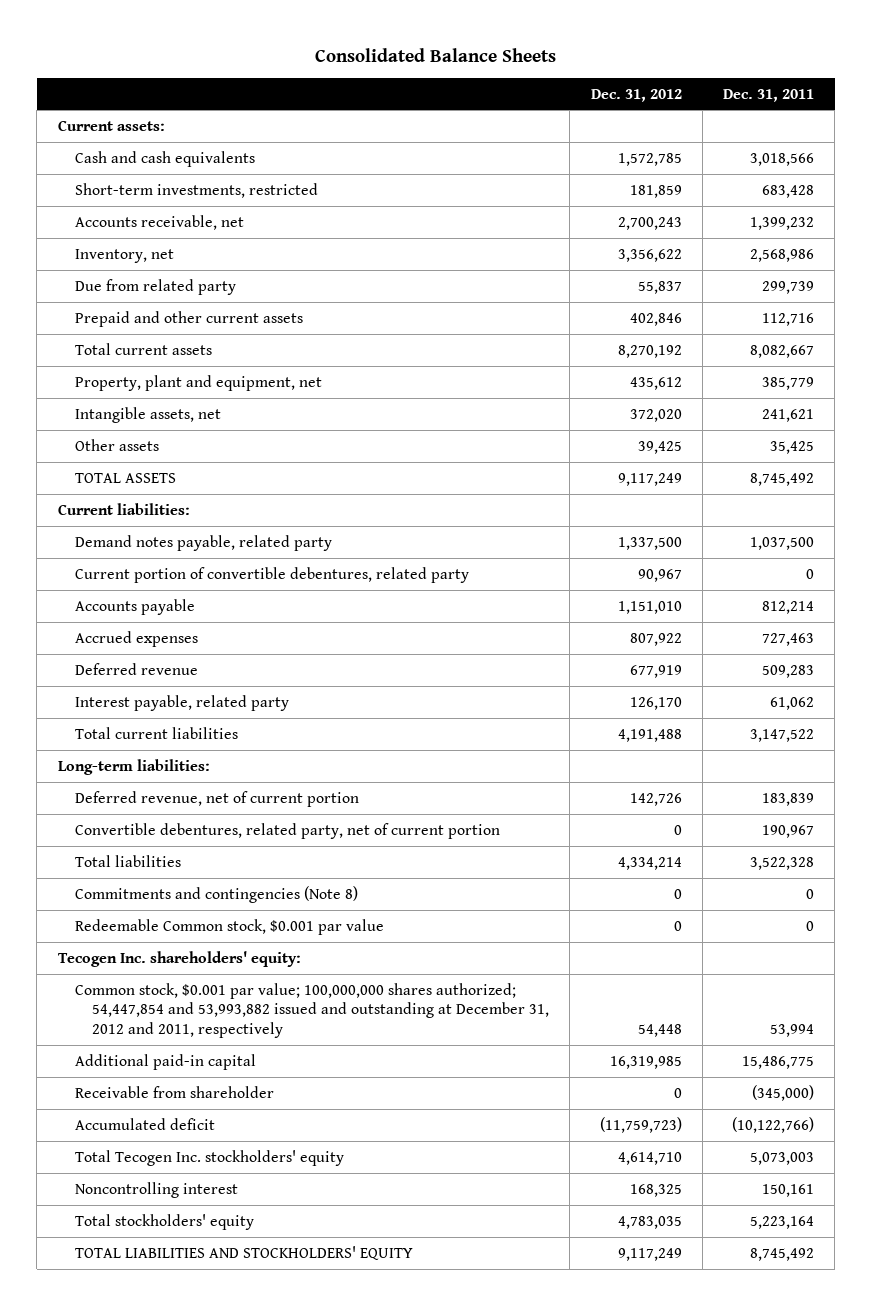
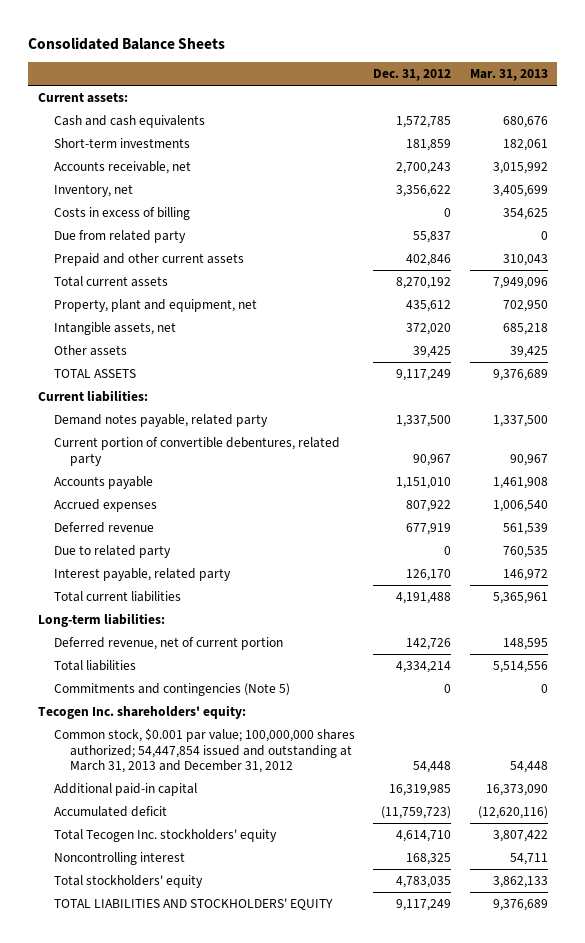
- | Dec. 31, 2012 | Dec. 31, 2011
+ | Dec. 31, 2012 | Mar. 31, 2013
- Short-term investments, restricted | 181,859 | 683,428
+ Short-term investments | 181,859 | 182,061
+ Costs in excess of billing | 0 | 354,625
+ Due to related party | 0 | 760,535
- Convertible debentures, related party, net of current portion | 0 | 190,967
- Commitments and contingencies (Note 8) | 0 | 0
- Redeemable Common stock, $0.001 par value | 0 | 0
+ Commitments and contingencies (Note 5) | 0 | 0
- Common stock, $0.001 par value; 100,000,000 shares authorized; 54,447,854 and 53,993,882 issued and outstanding at December 31, 2012 and 2011, respectively | 54,448 | 53,994
+ Common stock, $0.001 par value; 100,000,000 shares authorized; 54,447,854 issued and outstanding at March 31, 2013 and December 31, 2012 | 54,448 | 54,448
- Receivable from shareholder | 0 | (345,000)

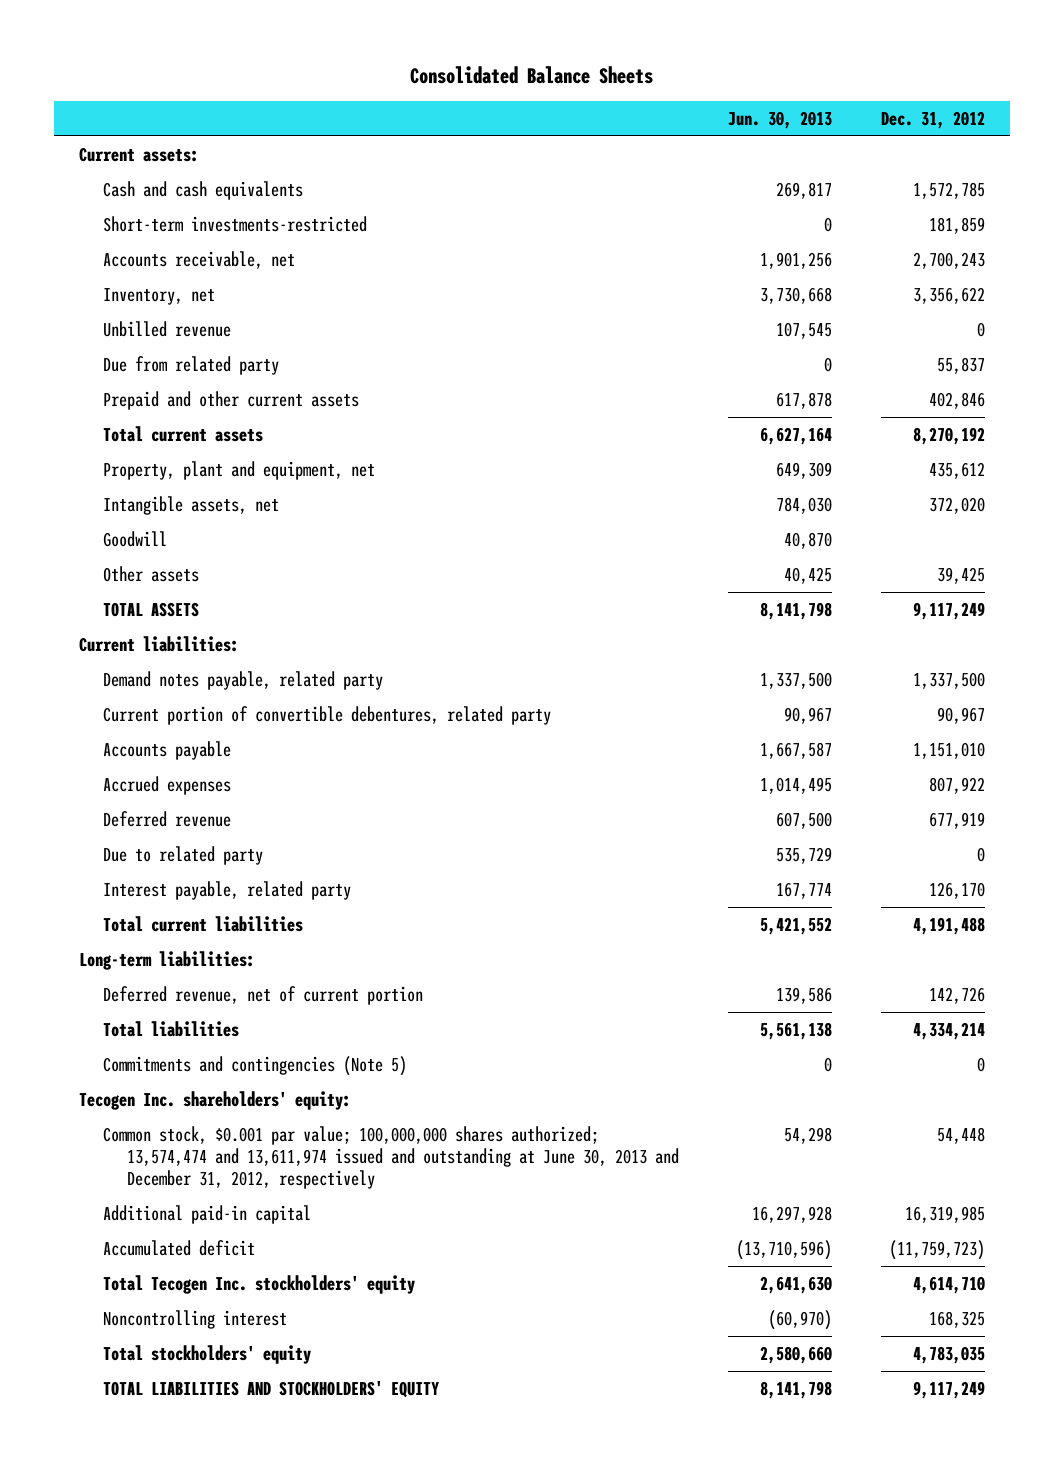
- | Dec. 31, 2012 | Mar. 31, 2013
+ | Jun. 30, 2013 | Dec. 31, 2012
- Short-term investments | 181,859 | 182,061
+ Short-term investments-restricted | 0 | 181,859
- Costs in excess of billing | 0 | 354,625
+ Unbilled revenue | 107,545 | 0
+ Goodwill | 40,870 |
- Common stock, $0.001 par value; 100,000,000 shares authorized; 54,447,854 issued and outstanding at March 31, 2013 and December 31, 2012 | 54,448 | 54,448
+ Common stock, $0.001 par value; 100,000,000 shares authorized; 13,574,474 and 13,611,974 issued and outstanding at June 30, 2013 and December 31, 2012, respectively | 54,298 | 54,448

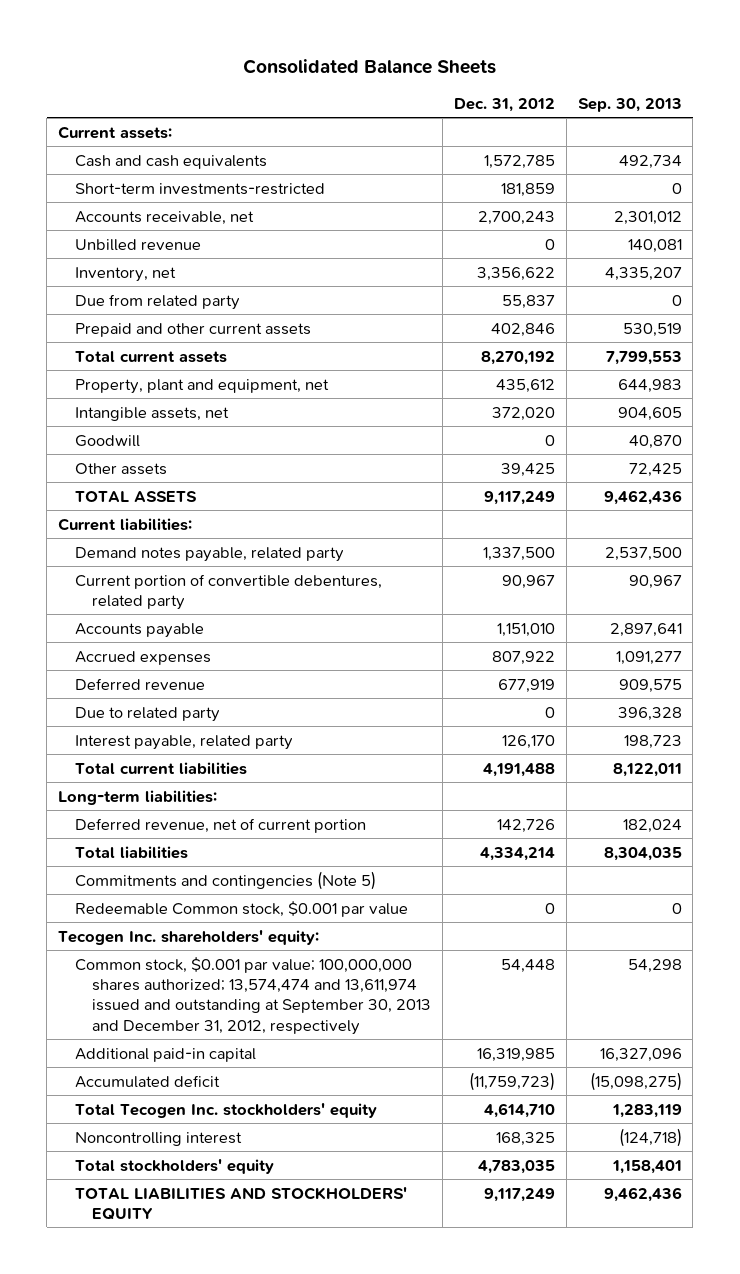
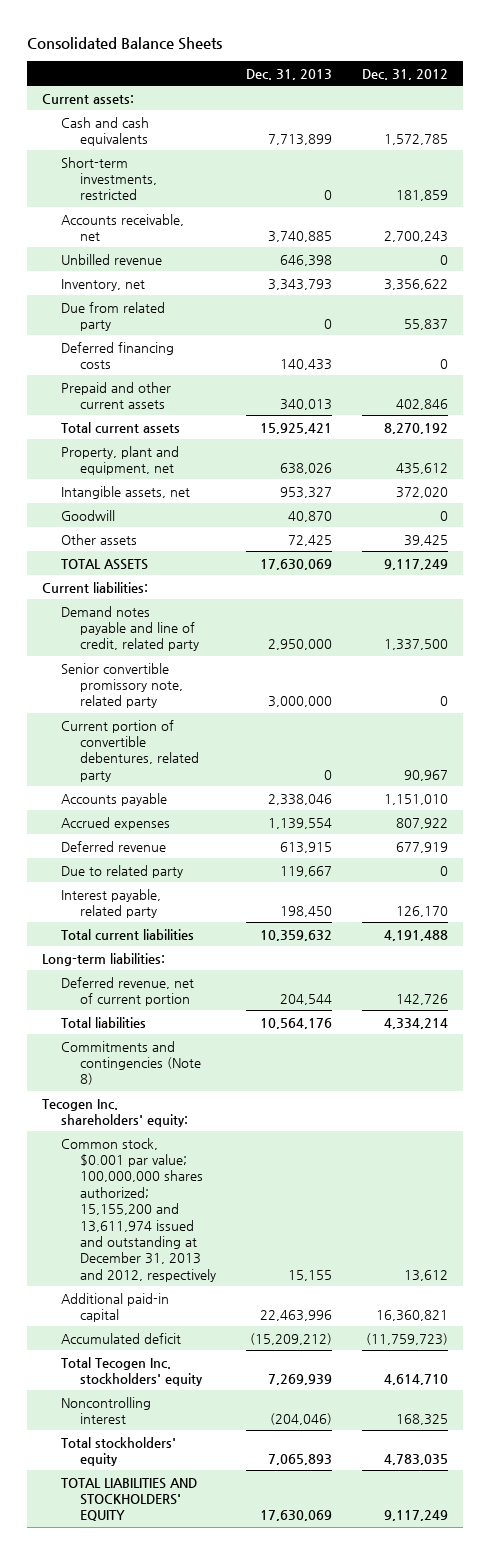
- | Dec. 31, 2012 | Sep. 30, 2013
+ | Dec. 31, 2013 | Dec. 31, 2012
- Short-term investments-restricted | 181,859 | 0
+ Short-term investments, restricted | 0 | 181,859
+ Deferred financing costs | 140,433 | 0
- Demand notes payable, related party | 1,337,500 | 2,537,500
+ Demand notes payable and line of credit, related party | 2,950,000 | 1,337,500
+ Senior convertible promissory note, related party | 3,000,000 | 0
- Commitments and contingencies (Note 5)
- Redeemable Common stock, $0.001 par value | 0 | 0
+ Commitments and contingencies (Note 8)
- Common stock, $0.001 par value; 100,000,000 shares authorized; 13,574,474 and 13,611,974 issued and outstanding at September 30, 2013 and December 31, 2012, respectively | 54,448 | 54,298
- Additional paid-in capital | 16,319,985 | 16,327,096
+ Common stock, $0.001 par value; 100,000,000 shares authorized; 15,155,200 and 13,611,974 issued and outstanding at December 31, 2013 and 2012, respectively | 15,155 | 13,612
+ Additional paid-in capital | 22,463,996 | 16,360,821

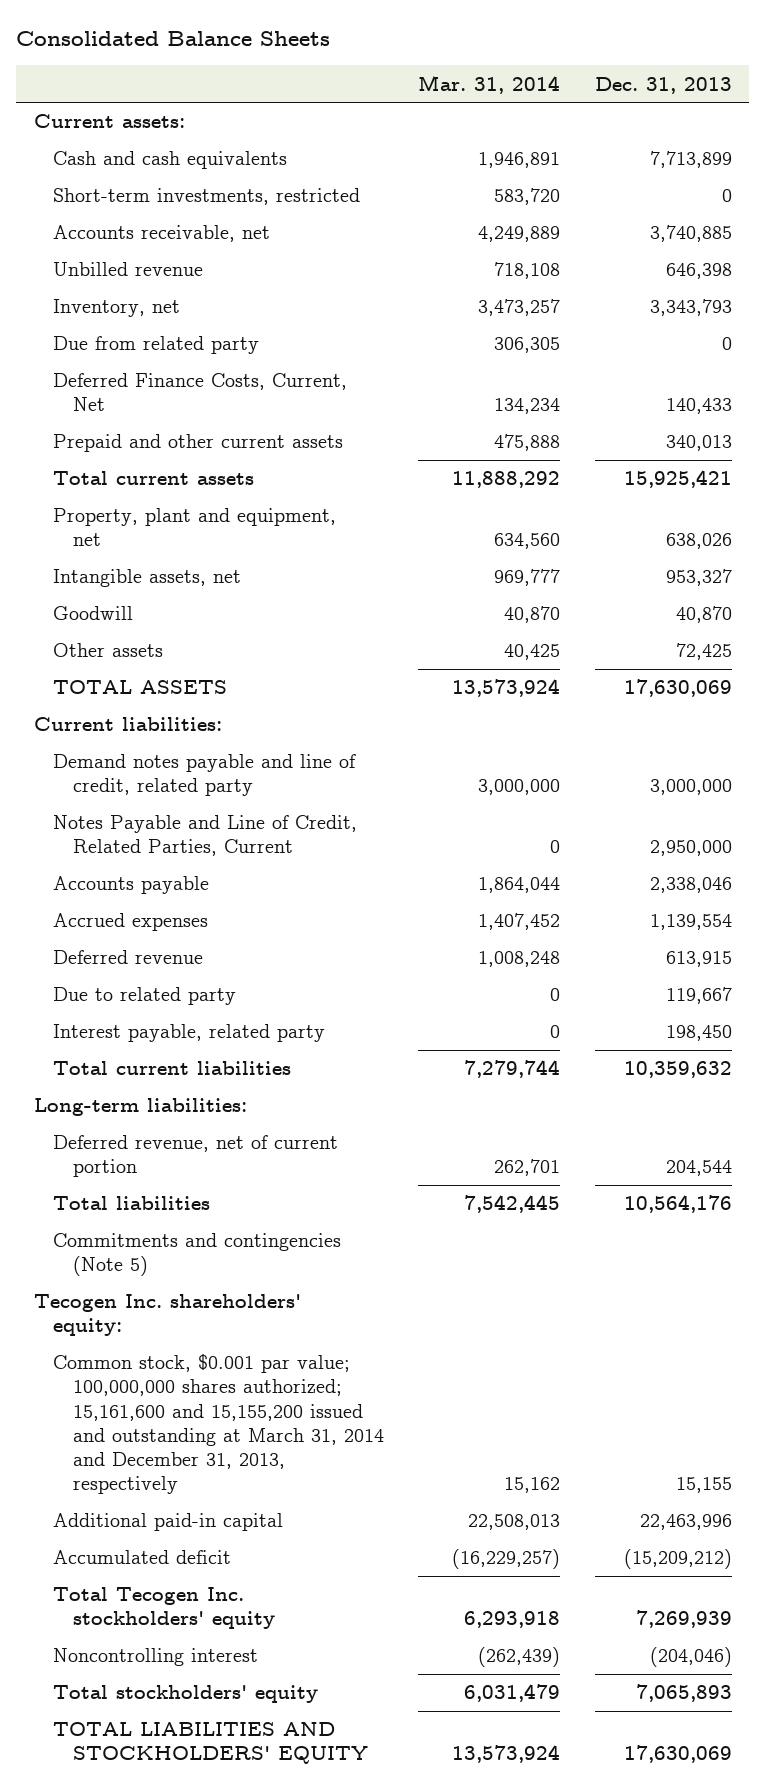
- | Dec. 31, 2013 | Dec. 31, 2012
+ | Mar. 31, 2014 | Dec. 31, 2013
- Deferred financing costs | 140,433 | 0
+ Deferred Finance Costs, Current, Net | 134,234 | 140,433
- Demand notes payable and line of credit, related party | 2,950,000 | 1,337,500
- Senior convertible promissory note, related party | 3,000,000 | 0
- Current portion of convertible debentures, related party | 0 | 90,967
+ Demand notes payable and line of credit, related party | 3,000,000 | 3,000,000
+ Notes Payable and Line of Credit, Related Parties, Current | 0 | 2,950,000
- Commitments and contingencies (Note 8)
+ Commitments and contingencies (Note 5)
- Common stock, $0.001 par value; 100,000,000 shares authorized; 15,155,200 and 13,611,974 issued and outstanding at December 31, 2013 and 2012, respectively | 15,155 | 13,612
+ Common stock, $0.001 par value; 100,000,000 shares authorized; 15,161,600 and 15,155,200 issued and outstanding at March 31, 2014 and December 31, 2013, respectively | 15,162 | 15,155

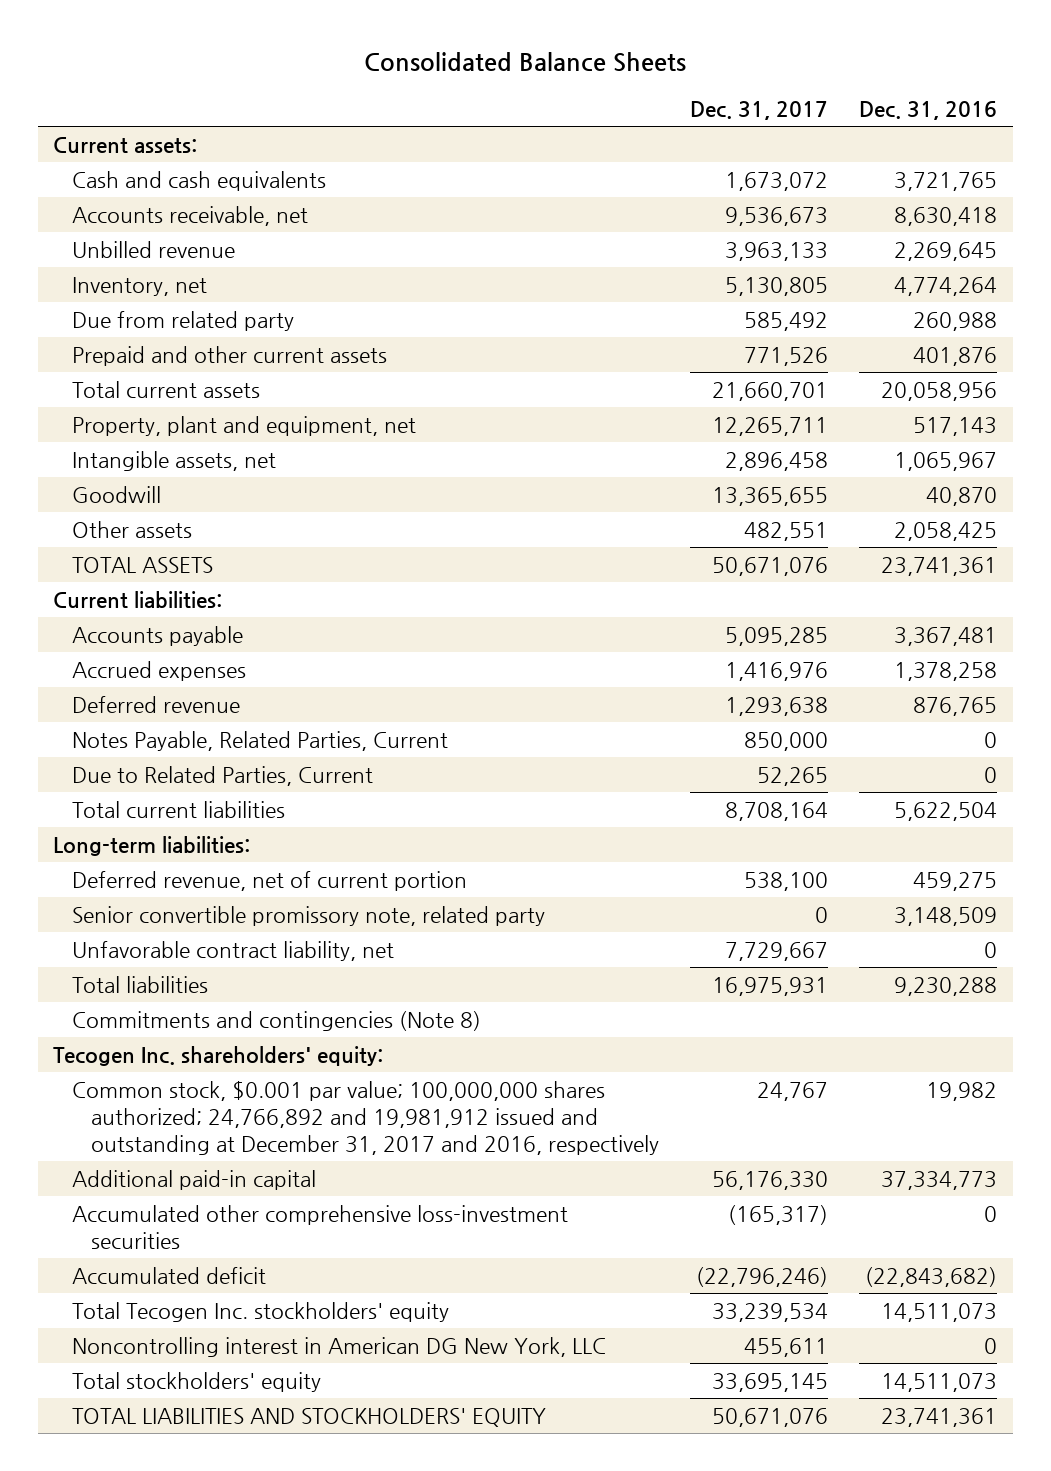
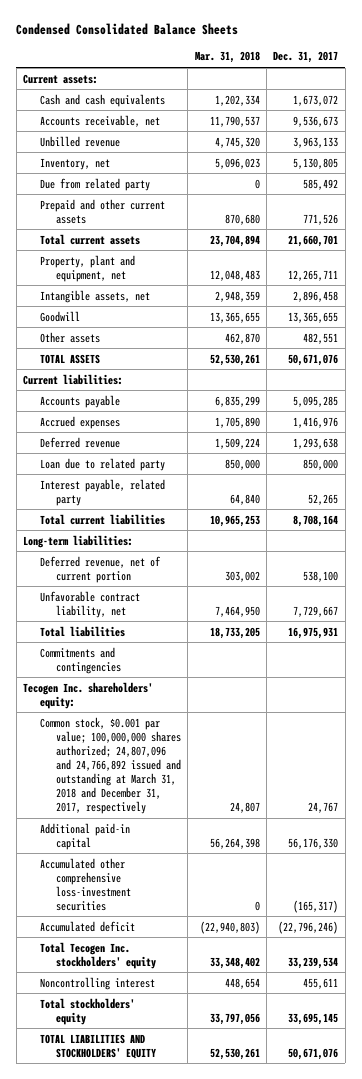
- Consolidated Balance Sheets
+ Condensed Consolidated Balance Sheets
- | Dec. 31, 2017 | Dec. 31, 2016
+ | Mar. 31, 2018 | Dec. 31, 2017
- Notes Payable, Related Parties, Current | 850,000 | 0
- Due to Related Parties, Current | 52,265 | 0
+ Loan due to related party | 850,000 | 850,000
+ Interest payable, related party | 64,840 | 52,265
- Senior convertible promissory note, related party | 0 | 3,148,509
- Commitments and contingencies (Note 8)
+ Commitments and contingencies
- Common stock, $0.001 par value; 100,000,000 shares authorized; 24,766,892 and 19,981,912 issued and outstanding at December 31, 2017 and 2016, respectively | 24,767 | 19,982
+ Common stock, $0.001 par value; 100,000,000 shares authorized; 24,807,096 and 24,766,892 issued and outstanding at March 31, 2018 and December 31, 2017, respectively | 24,807 | 24,767
- Noncontrolling interest in American DG New York, LLC | 455,611 | 0
+ Noncontrolling interest | 448,654 | 455,611

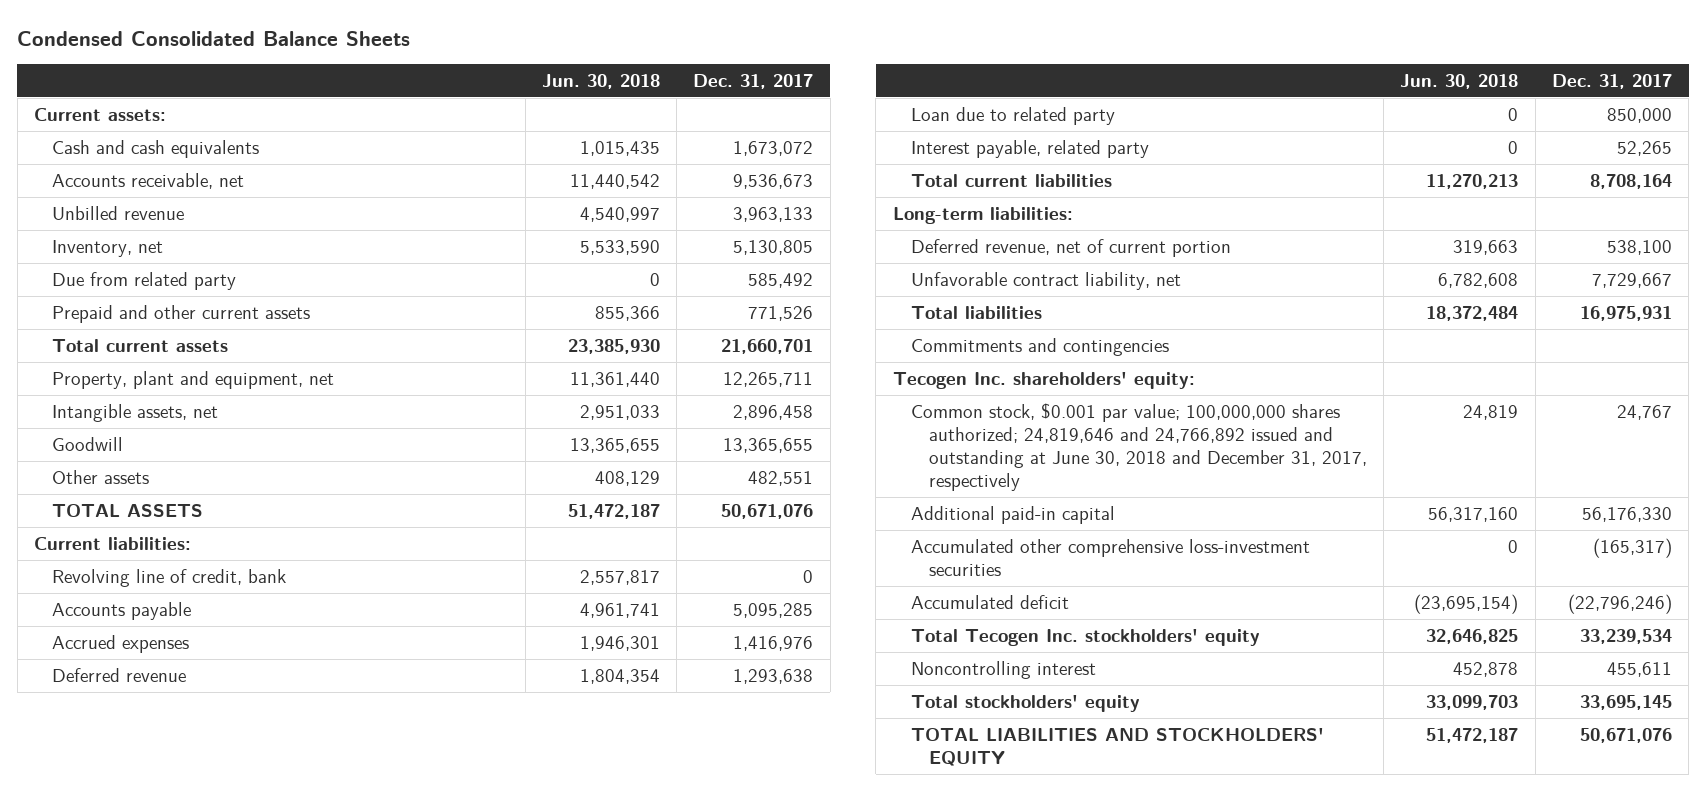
- | Mar. 31, 2018 | Dec. 31, 2017
+ | Jun. 30, 2018 | Dec. 31, 2017
+ Revolving line of credit, bank | 2,557,817 | 0
- Common stock, $0.001 par value; 100,000,000 shares authorized; 24,807,096 and 24,766,892 issued and outstanding at March 31, 2018 and December 31, 2017, respectively | 24,807 | 24,767
+ Common stock, $0.001 par value; 100,000,000 shares authorized; 24,819,646 and 24,766,892 issued and outstanding at June 30, 2018 and December 31, 2017, respectively | 24,819 | 24,767

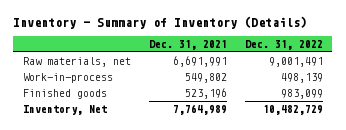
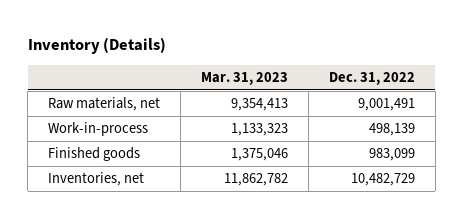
- Inventory - Summary of Inventory (Details)
+ Inventory (Details)
- | Dec. 31, 2021 | Dec. 31, 2022
+ | Mar. 31, 2023 | Dec. 31, 2022
- Inventory, Net | 7,764,989 | 10,482,729
+ Inventories, net | 11,862,782 | 10,482,729

